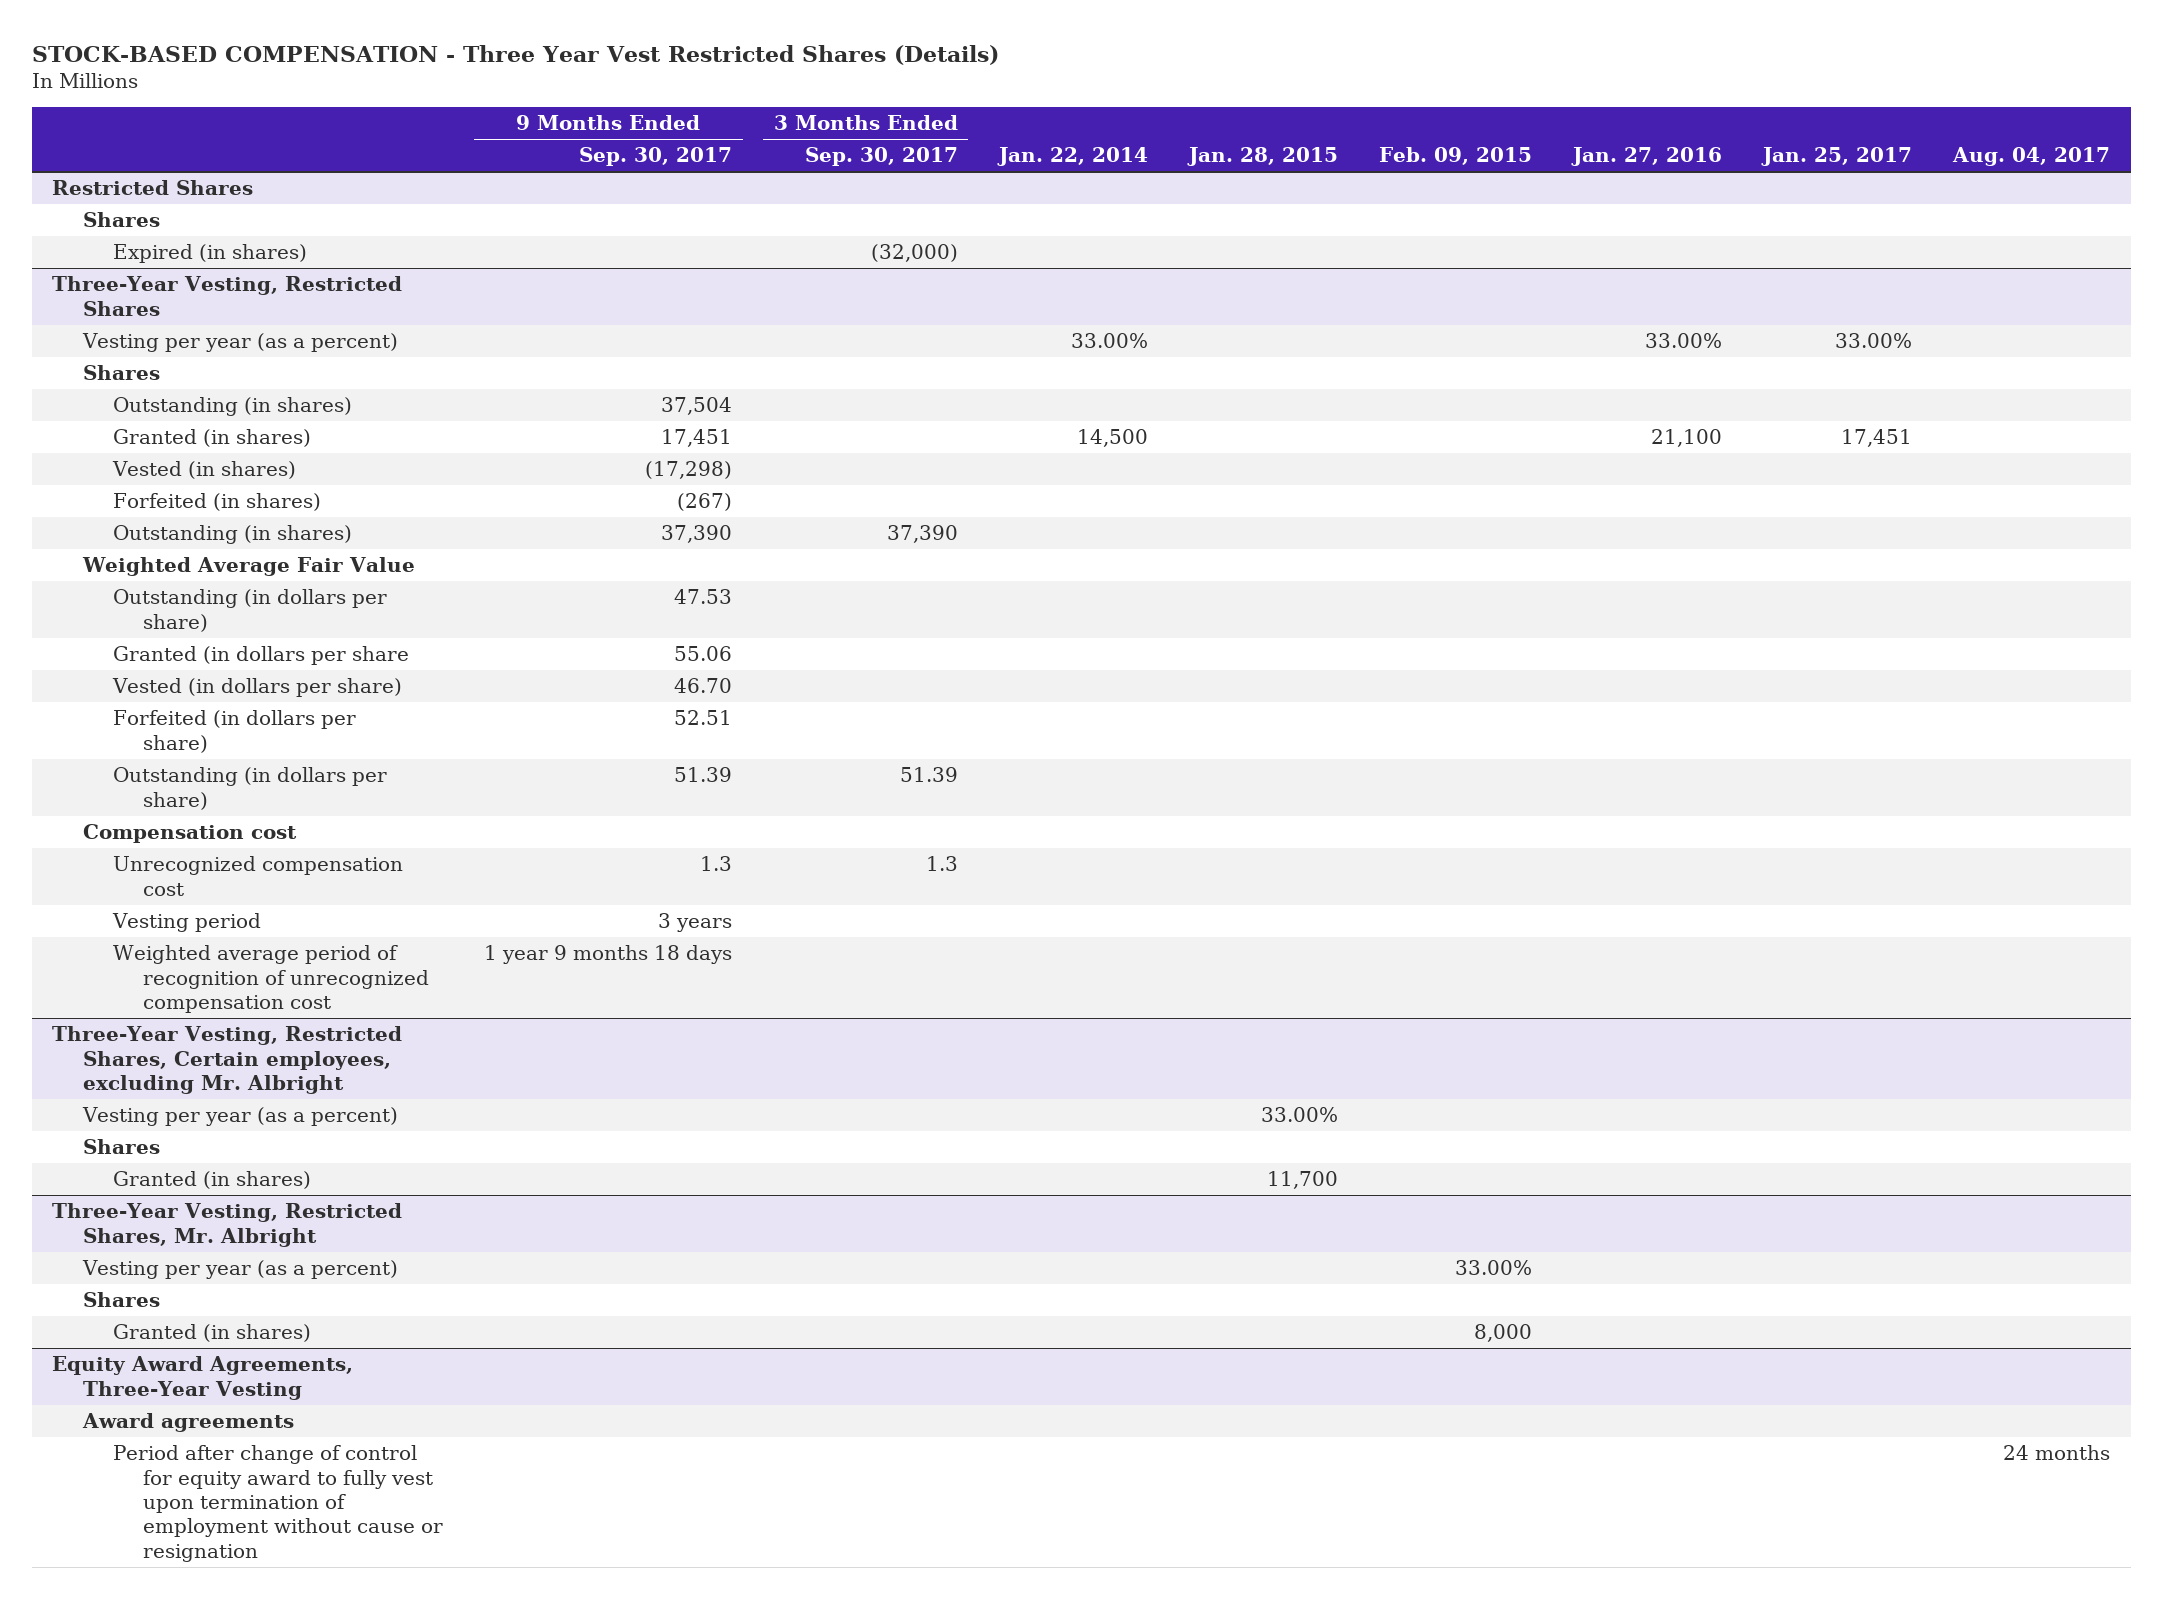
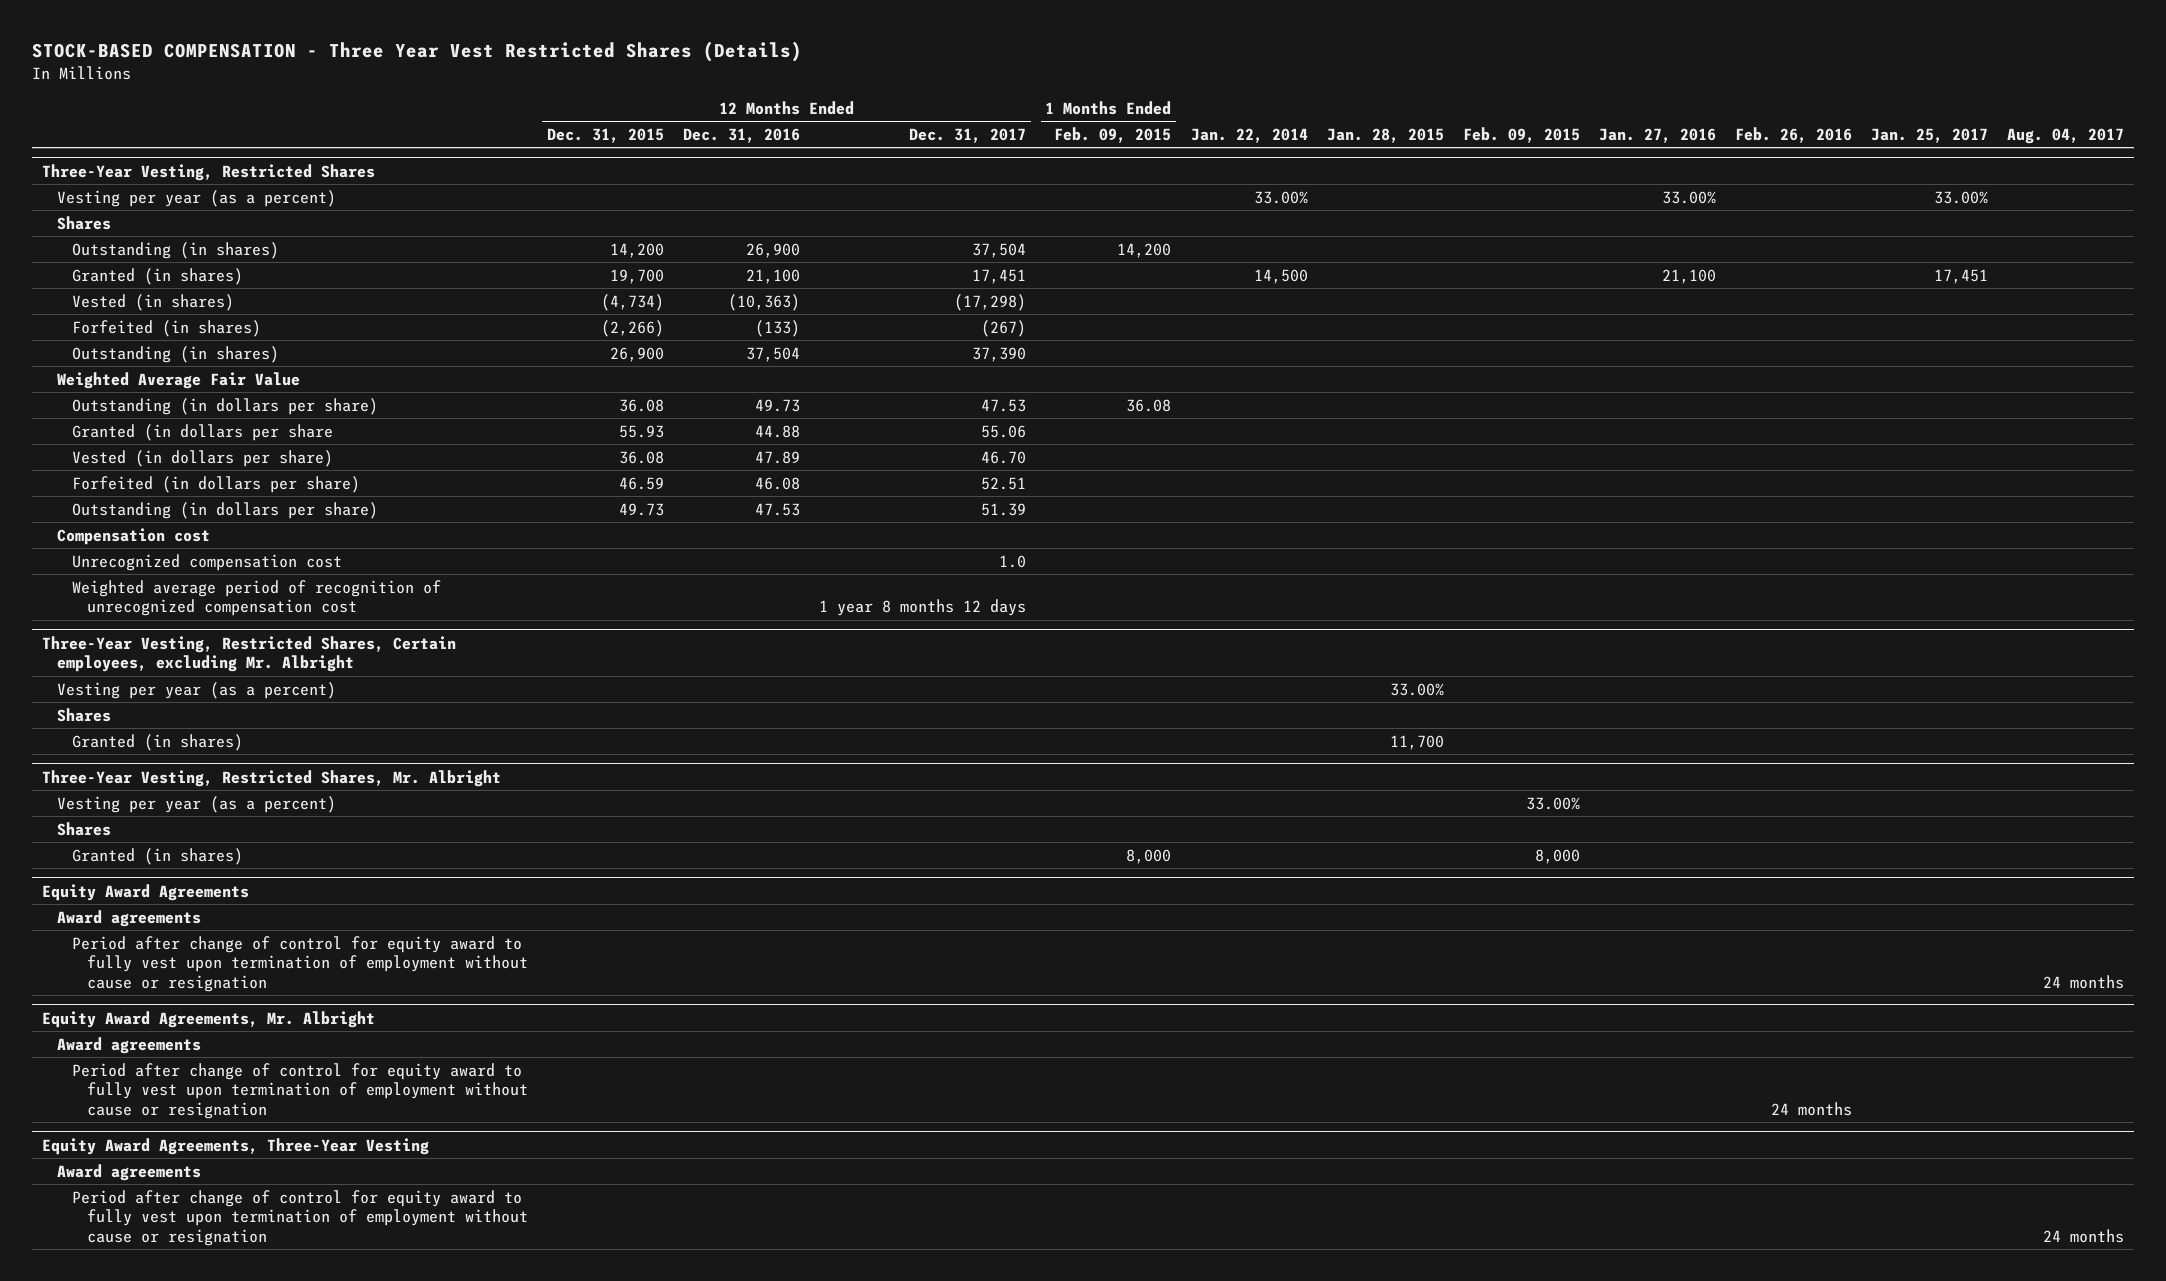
- | 9 Months Ended Sep. 30, 2017 | 3 Months Ended Sep. 30, 2017 | Jan. 22, 2014 | Jan. 28, 2015 | Feb. 09, 2015 | Jan. 27, 2016 | Jan. 25, 2017 | Aug. 04, 2017
+ | 12 Months Ended Dec. 31, 2015 | 12 Months Ended Dec. 31, 2016 | 12 Months Ended Dec. 31, 2017 | 1 Months Ended Feb. 09, 2015 | Jan. 22, 2014 | Jan. 28, 2015 | Feb. 09, 2015 | Jan. 27, 2016 | Feb. 26, 2016 | Jan. 25, 2017 | Aug. 04, 2017
- Restricted Shares
- Shares
- Expired (in shares) | | (32,000) | | | | | |
@ Three-Year Vesting, Restricted Shares
- Vesting period | 3 years | | | | | | |
+ Equity Award Agreements
+ Award agreements
+ Period after change of control for equity award to fully vest upon termination of employment without cause or resignation | | | | | | | | | | | 24 months
+ Equity Award Agreements, Mr. Albright
+ Award agreements
+ Period after change of control for equity award to fully vest upon termination of employment without cause or resignation | | | | | | | | | 24 months | |

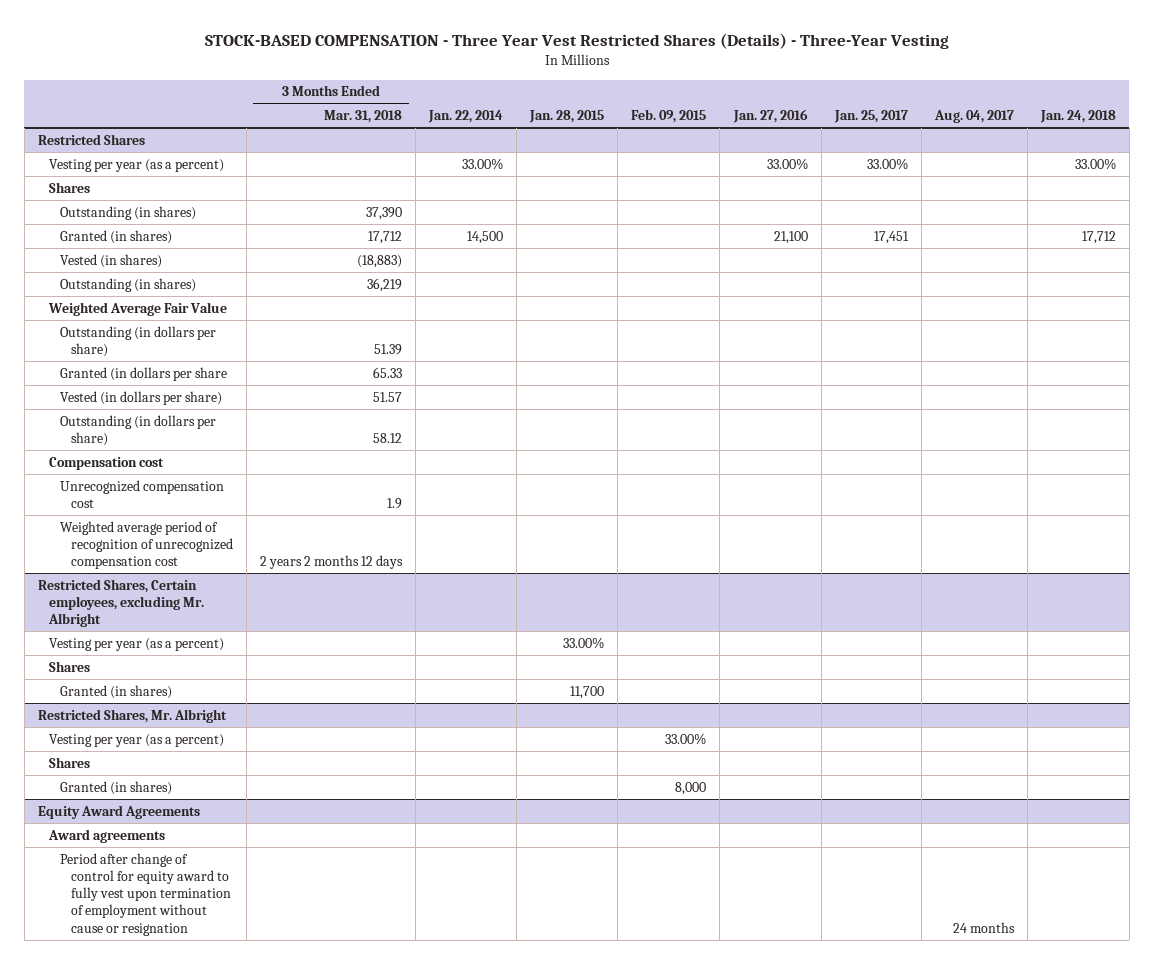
- STOCK-BASED COMPENSATION - Three Year Vest Restricted Shares (Details)
+ STOCK-BASED COMPENSATION - Three Year Vest Restricted Shares (Details) - Three-Year Vesting
- | 12 Months Ended Dec. 31, 2015 | 12 Months Ended Dec. 31, 2016 | 12 Months Ended Dec. 31, 2017 | 1 Months Ended Feb. 09, 2015 | Jan. 22, 2014 | Jan. 28, 2015 | Feb. 09, 2015 | Jan. 27, 2016 | Feb. 26, 2016 | Jan. 25, 2017 | Aug. 04, 2017
+ | 3 Months Ended Mar. 31, 2018 | Jan. 22, 2014 | Jan. 28, 2015 | Feb. 09, 2015 | Jan. 27, 2016 | Jan. 25, 2017 | Aug. 04, 2017 | Jan. 24, 2018
- Three-Year Vesting, Restricted Shares
+ Restricted Shares
- Forfeited (in shares) | (2,266) | (133) | (267) | | | | | | | |
- Forfeited (in dollars per share) | 46.59 | 46.08 | 52.51 | | | | | | | |
- Three-Year Vesting, Restricted Shares, Certain employees, excluding Mr. Albright
+ Restricted Shares, Certain employees, excluding Mr. Albright
- Three-Year Vesting, Restricted Shares, Mr. Albright
+ Restricted Shares, Mr. Albright
- Equity Award Agreements, Mr. Albright
- Award agreements
- Period after change of control for equity award to fully vest upon termination of employment without cause or resignation | | | | | | | | | 24 months | |
- Equity Award Agreements, Three-Year Vesting
- Award agreements
- Period after change of control for equity award to fully vest upon termination of employment without cause or resignation | | | | | | | | | | | 24 months

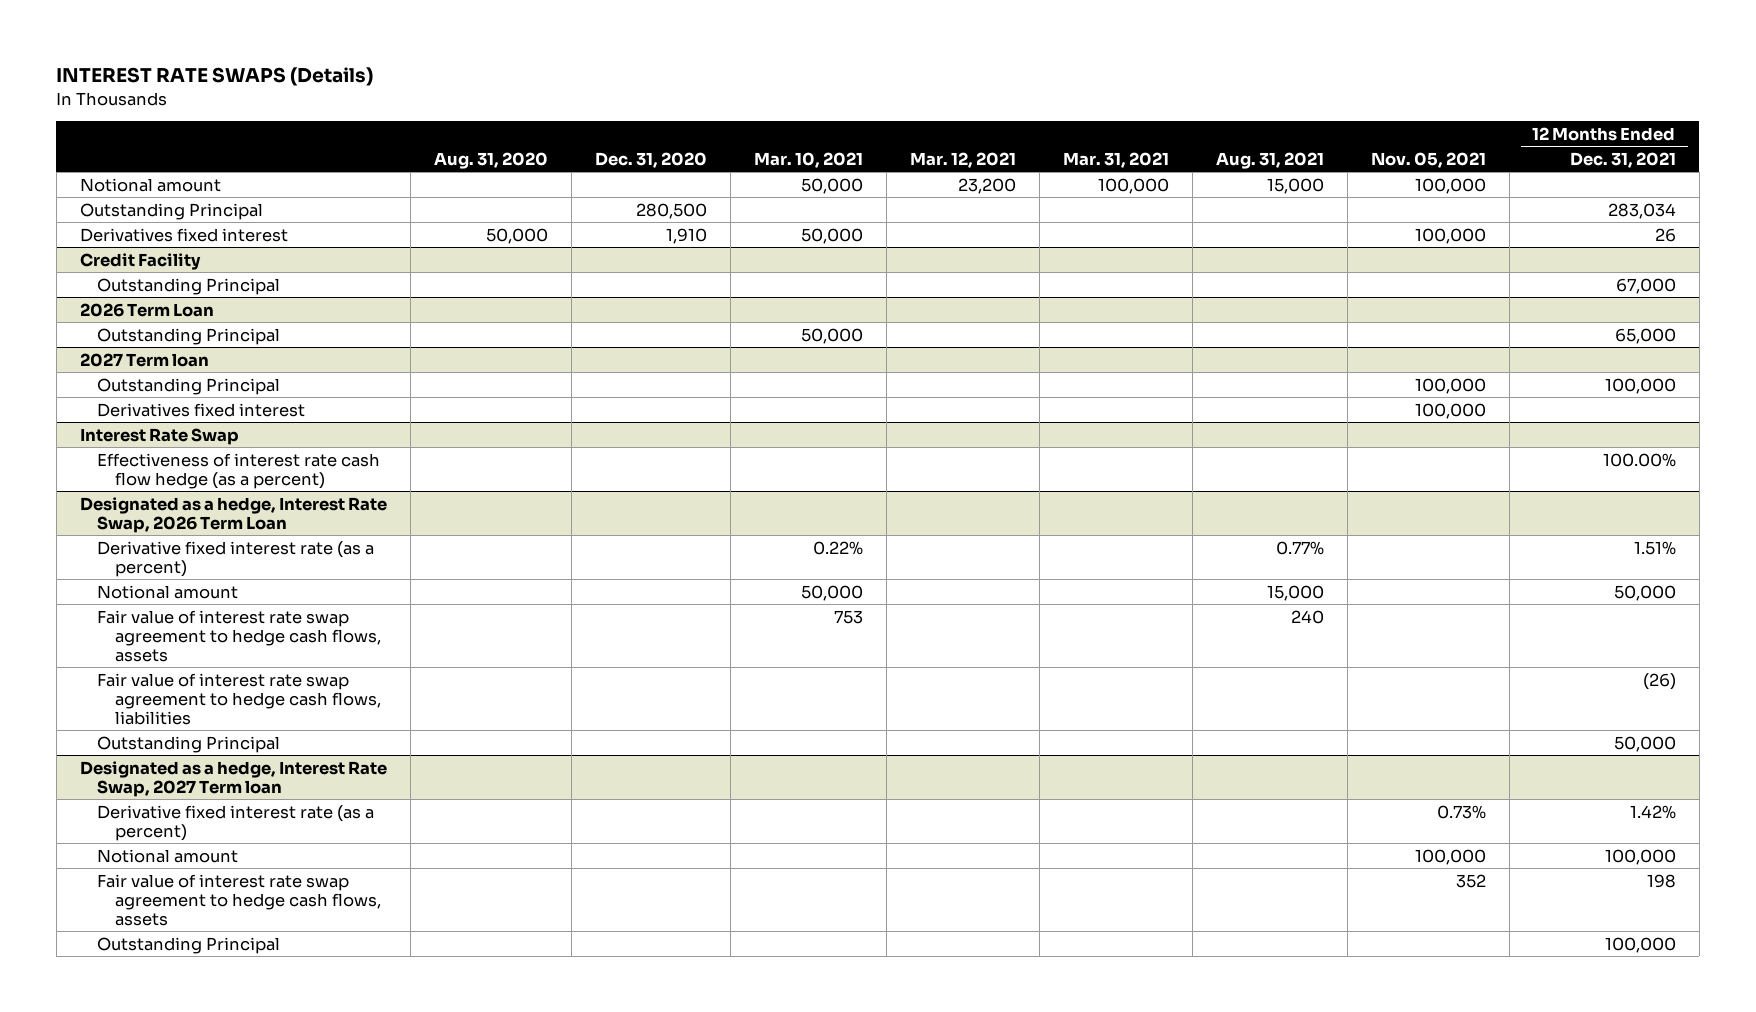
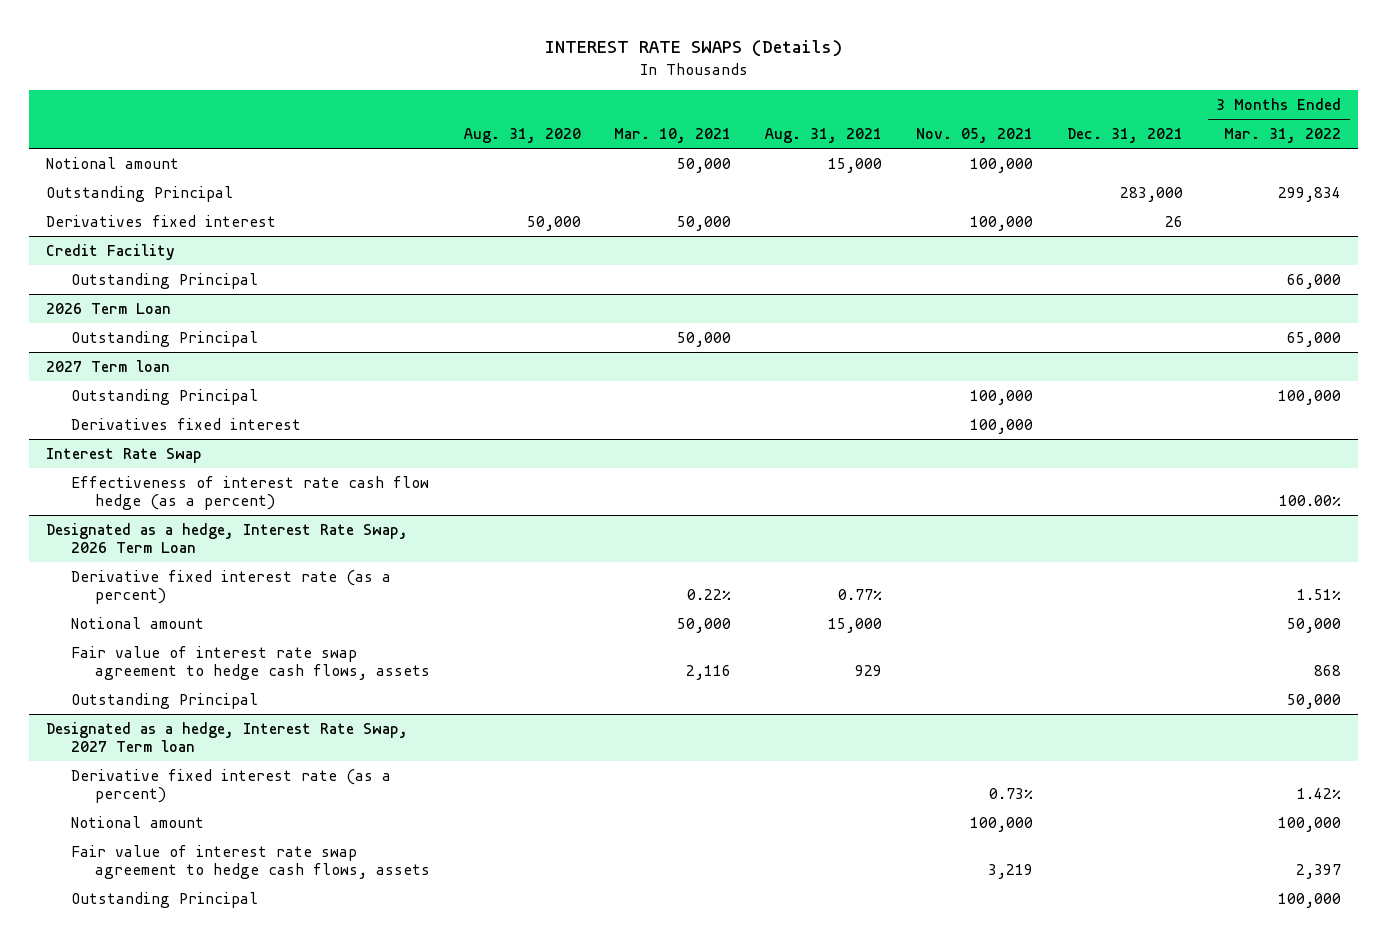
- | Aug. 31, 2020 | Dec. 31, 2020 | Mar. 10, 2021 | Mar. 12, 2021 | Mar. 31, 2021 | Aug. 31, 2021 | Nov. 05, 2021 | 12 Months Ended Dec. 31, 2021
+ | Aug. 31, 2020 | Mar. 10, 2021 | Aug. 31, 2021 | Nov. 05, 2021 | Dec. 31, 2021 | 3 Months Ended Mar. 31, 2022
@ Designated as a hedge, Interest Rate Swap, 2026 Term Loan
- Fair value of interest rate swap agreement to hedge cash flows, assets | | | 753 | | | 240 | |
- Fair value of interest rate swap agreement to hedge cash flows, liabilities | | | | | | | | (26)
+ Fair value of interest rate swap agreement to hedge cash flows, assets | | 2,116 | 929 | | | 868
@ Designated as a hedge, Interest Rate Swap, 2027 Term loan
- Fair value of interest rate swap agreement to hedge cash flows, assets | | | | | | | 352 | 198
+ Fair value of interest rate swap agreement to hedge cash flows, assets | | | | 3,219 | | 2,397

